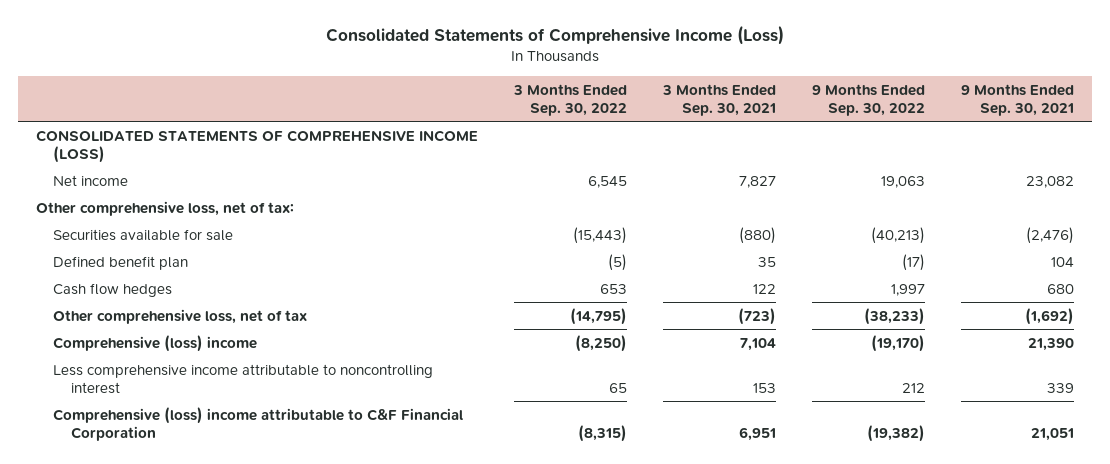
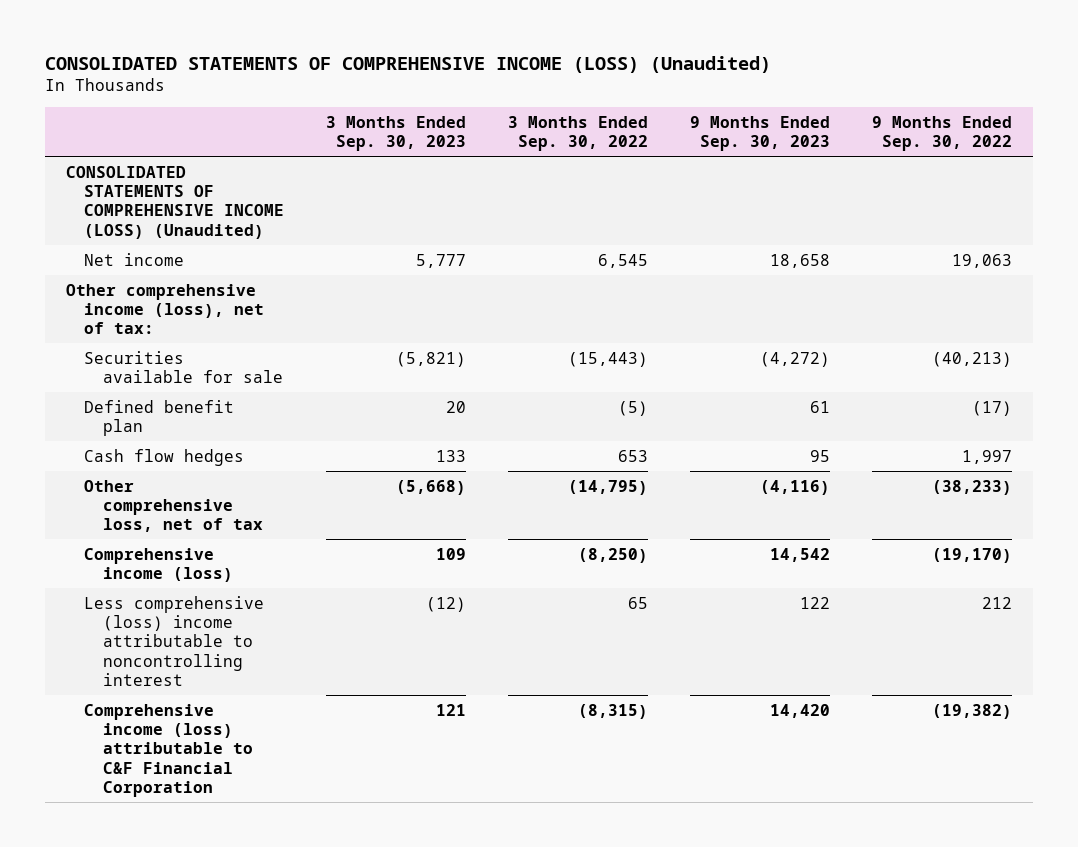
- Consolidated Statements of Comprehensive Income (Loss)
+ CONSOLIDATED STATEMENTS OF COMPREHENSIVE INCOME (LOSS) (Unaudited)
- | 3 Months Ended Sep. 30, 2022 | 3 Months Ended Sep. 30, 2021 | 9 Months Ended Sep. 30, 2022 | 9 Months Ended Sep. 30, 2021
+ | 3 Months Ended Sep. 30, 2023 | 3 Months Ended Sep. 30, 2022 | 9 Months Ended Sep. 30, 2023 | 9 Months Ended Sep. 30, 2022
- CONSOLIDATED STATEMENTS OF COMPREHENSIVE INCOME (LOSS)
+ CONSOLIDATED STATEMENTS OF COMPREHENSIVE INCOME (LOSS) (Unaudited)
- Other comprehensive loss, net of tax:
+ Other comprehensive income (loss), net of tax:
- Comprehensive (loss) income | (8,250) | 7,104 | (19,170) | 21,390
- Less comprehensive income attributable to noncontrolling interest | 65 | 153 | 212 | 339
- Comprehensive (loss) income attributable to C&F Financial Corporation | (8,315) | 6,951 | (19,382) | 21,051
+ Comprehensive income (loss) | 109 | (8,250) | 14,542 | (19,170)
+ Less comprehensive (loss) income attributable to noncontrolling interest | (12) | 65 | 122 | 212
+ Comprehensive income (loss) attributable to C&F Financial Corporation | 121 | (8,315) | 14,420 | (19,382)

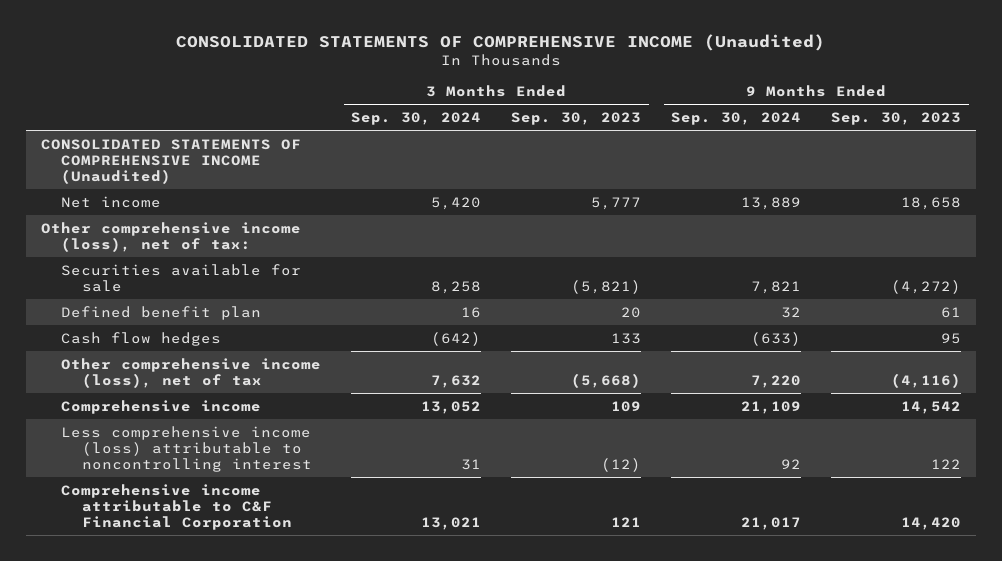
- CONSOLIDATED STATEMENTS OF COMPREHENSIVE INCOME (LOSS) (Unaudited)
+ CONSOLIDATED STATEMENTS OF COMPREHENSIVE INCOME (Unaudited)
- | 3 Months Ended Sep. 30, 2023 | 3 Months Ended Sep. 30, 2022 | 9 Months Ended Sep. 30, 2023 | 9 Months Ended Sep. 30, 2022
+ | 3 Months Ended Sep. 30, 2024 | 3 Months Ended Sep. 30, 2023 | 9 Months Ended Sep. 30, 2024 | 9 Months Ended Sep. 30, 2023
- CONSOLIDATED STATEMENTS OF COMPREHENSIVE INCOME (LOSS) (Unaudited)
+ CONSOLIDATED STATEMENTS OF COMPREHENSIVE INCOME (Unaudited)
- Other comprehensive loss, net of tax | (5,668) | (14,795) | (4,116) | (38,233)
- Comprehensive income (loss) | 109 | (8,250) | 14,542 | (19,170)
- Less comprehensive (loss) income attributable to noncontrolling interest | (12) | 65 | 122 | 212
- Comprehensive income (loss) attributable to C&F Financial Corporation | 121 | (8,315) | 14,420 | (19,382)
+ Other comprehensive income (loss), net of tax | 7,632 | (5,668) | 7,220 | (4,116)
+ Comprehensive income | 13,052 | 109 | 21,109 | 14,542
+ Less comprehensive income (loss) attributable to noncontrolling interest | 31 | (12) | 92 | 122
+ Comprehensive income attributable to C&F Financial Corporation | 13,021 | 121 | 21,017 | 14,420

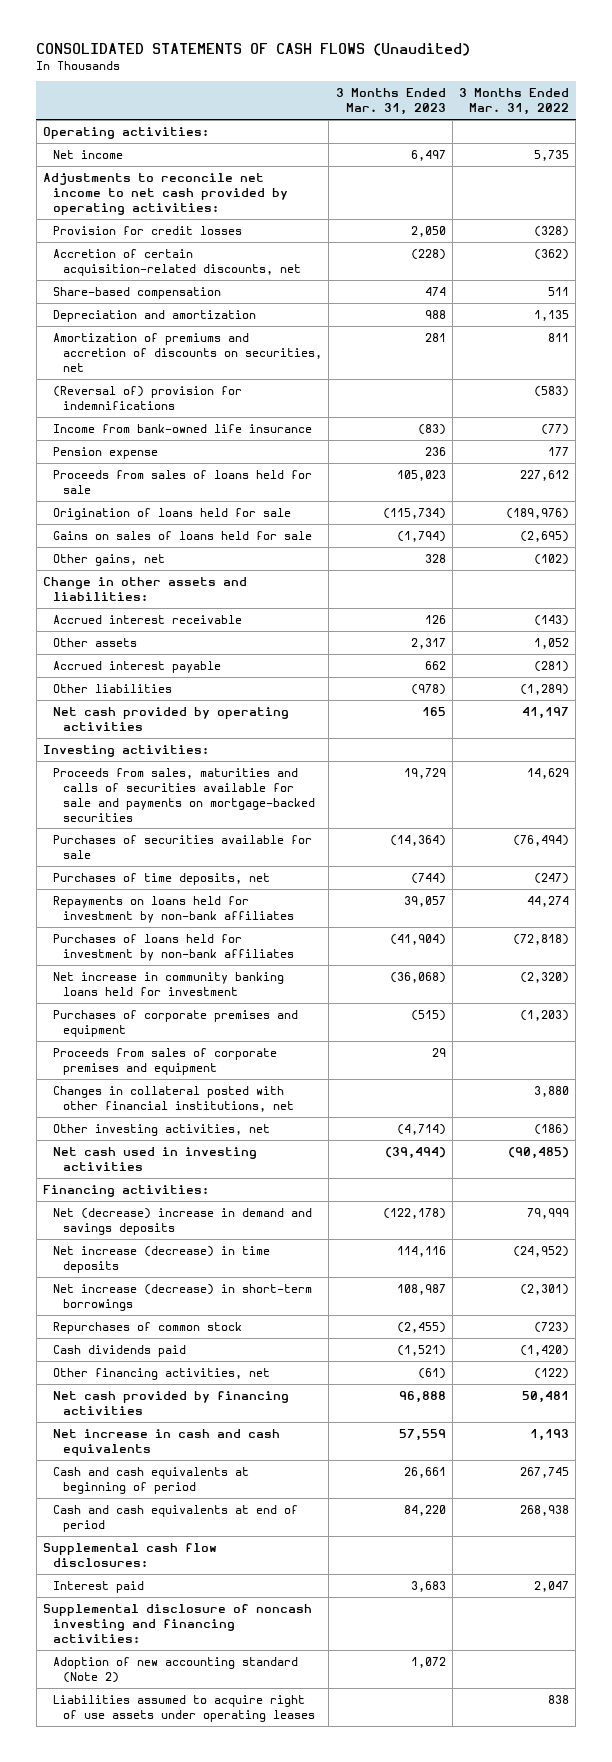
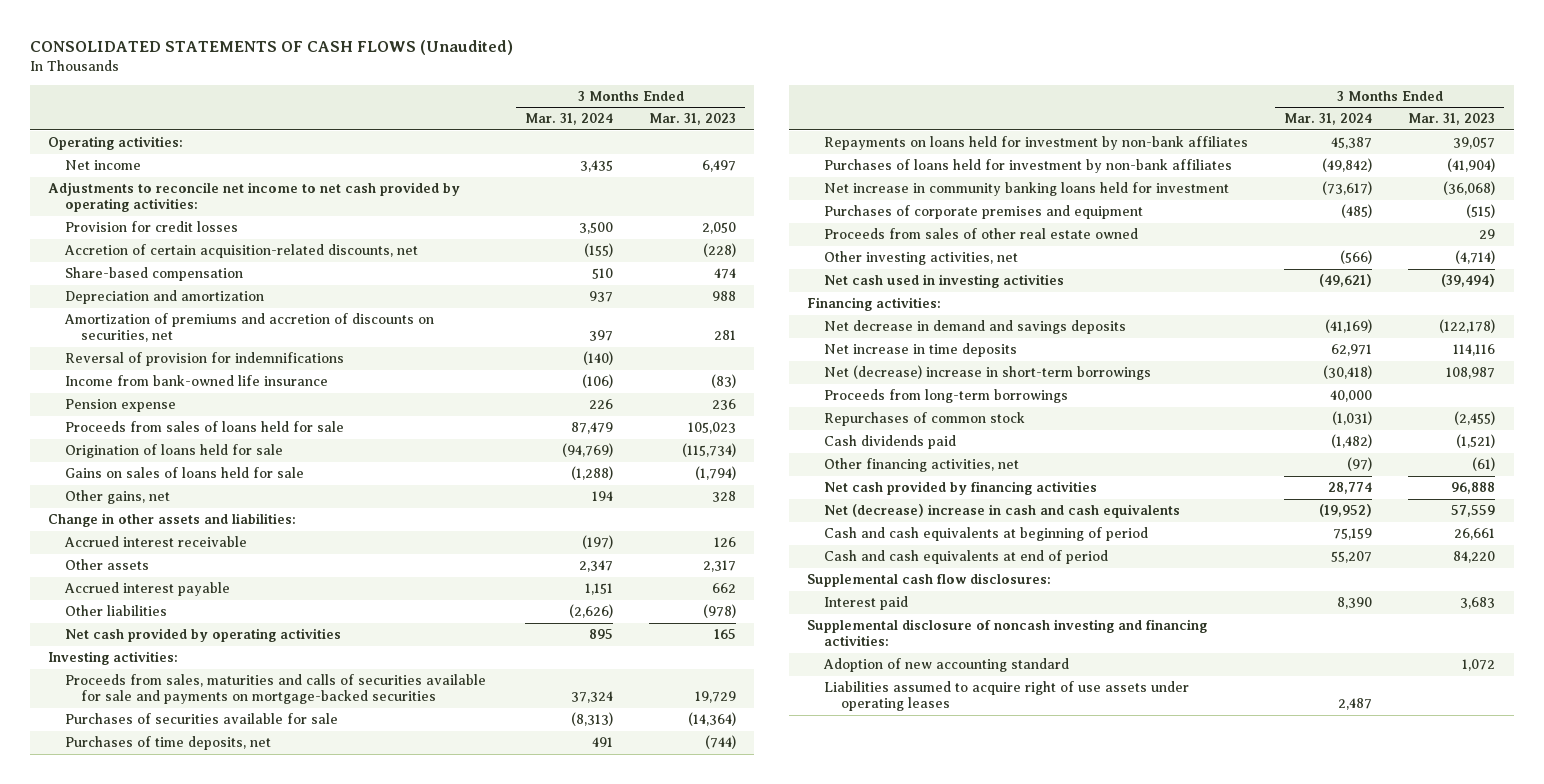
- | 3 Months Ended Mar. 31, 2023 | 3 Months Ended Mar. 31, 2022
+ | 3 Months Ended Mar. 31, 2024 | 3 Months Ended Mar. 31, 2023
- (Reversal of) provision for indemnifications | | (583)
+ Reversal of provision for indemnifications | (140) |
- Proceeds from sales of corporate premises and equipment | 29 |
- Changes in collateral posted with other financial institutions, net | | 3,880
+ Proceeds from sales of other real estate owned | | 29
- Net (decrease) increase in demand and savings deposits | (122,178) | 79,999
- Net increase (decrease) in time deposits | 114,116 | (24,952)
- Net increase (decrease) in short-term borrowings | 108,987 | (2,301)
+ Net decrease in demand and savings deposits | (41,169) | (122,178)
+ Net increase in time deposits | 62,971 | 114,116
+ Net (decrease) increase in short-term borrowings | (30,418) | 108,987
+ Proceeds from long-term borrowings | 40,000 |
- Net increase in cash and cash equivalents | 57,559 | 1,193
+ Net (decrease) increase in cash and cash equivalents | (19,952) | 57,559
- Adoption of new accounting standard (Note 2) | 1,072 |
+ Adoption of new accounting standard | | 1,072

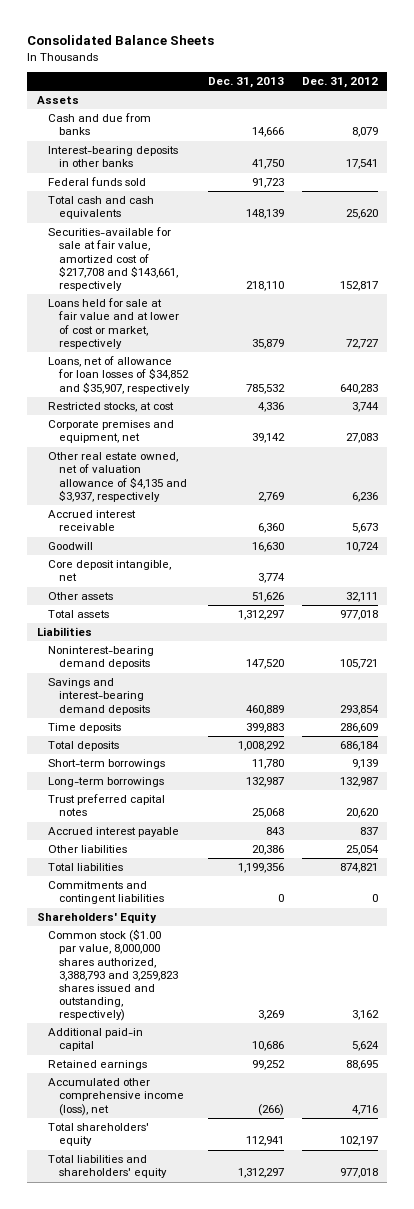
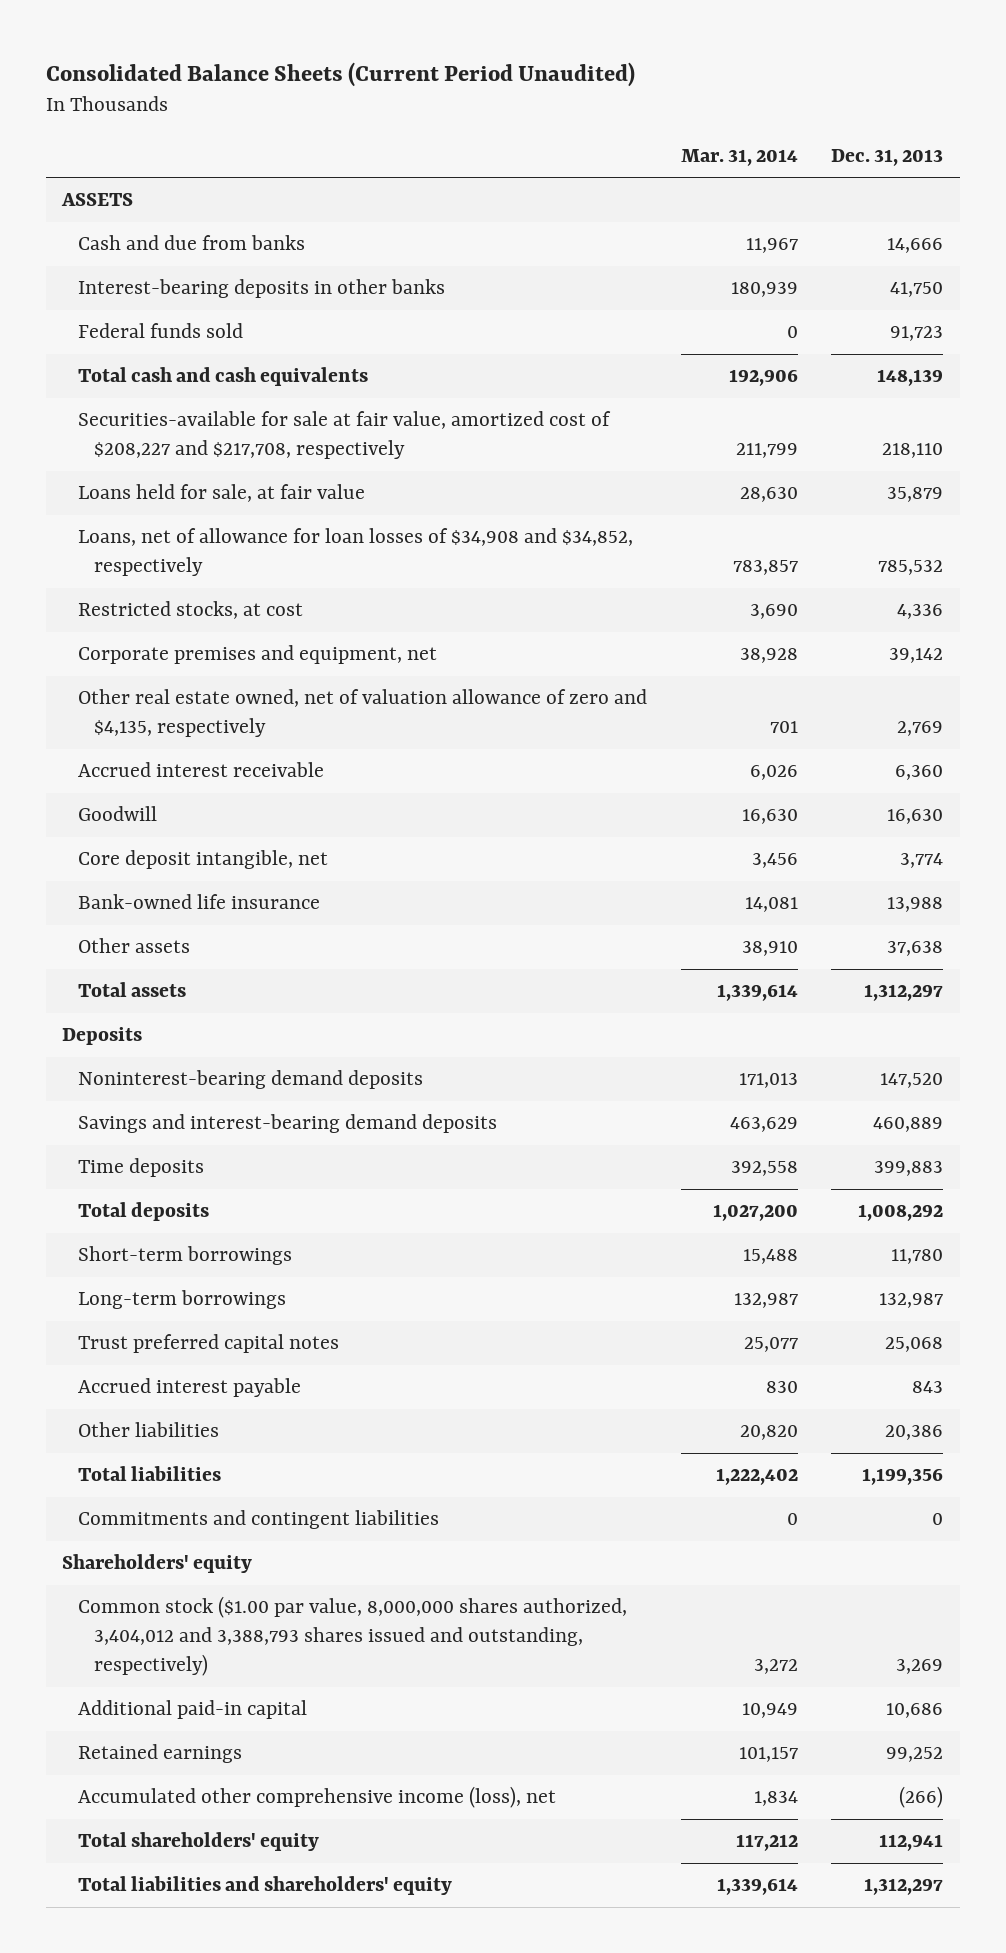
- Consolidated Balance Sheets
+ Consolidated Balance Sheets (Current Period Unaudited)
- | Dec. 31, 2013 | Dec. 31, 2012
+ | Mar. 31, 2014 | Dec. 31, 2013
- Assets
+ ASSETS
- Securities-available for sale at fair value, amortized cost of $217,708 and $143,661, respectively | 218,110 | 152,817
- Loans held for sale at fair value and at lower of cost or market, respectively | 35,879 | 72,727
- Loans, net of allowance for loan losses of $34,852 and $35,907, respectively | 785,532 | 640,283
+ Securities-available for sale at fair value, amortized cost of $208,227 and $217,708, respectively | 211,799 | 218,110
+ Loans held for sale, at fair value | 28,630 | 35,879
+ Loans, net of allowance for loan losses of $34,908 and $34,852, respectively | 783,857 | 785,532
- Other real estate owned, net of valuation allowance of $4,135 and $3,937, respectively | 2,769 | 6,236
+ Other real estate owned, net of valuation allowance of zero and $4,135, respectively | 701 | 2,769
- Other assets | 51,626 | 32,111
+ Bank-owned life insurance | 14,081 | 13,988
+ Other assets | 38,910 | 37,638
- Liabilities
+ Deposits
- Shareholders' Equity
- Common stock ($1.00 par value, 8,000,000 shares authorized, 3,388,793 and 3,259,823 shares issued and outstanding, respectively) | 3,269 | 3,162
+ Shareholders' equity
+ Common stock ($1.00 par value, 8,000,000 shares authorized, 3,404,012 and 3,388,793 shares issued and outstanding, respectively) | 3,272 | 3,269

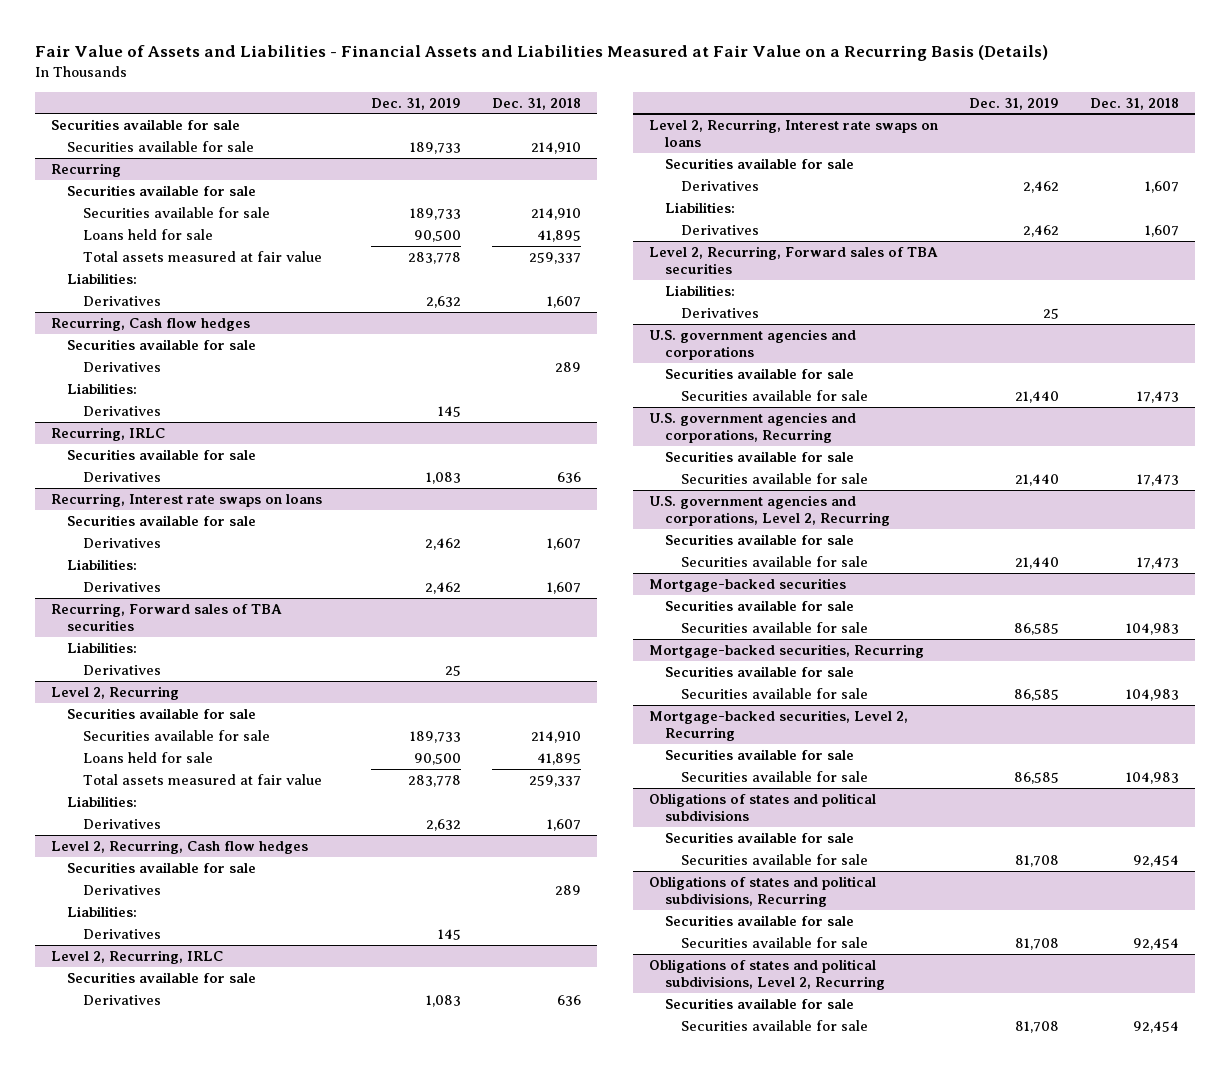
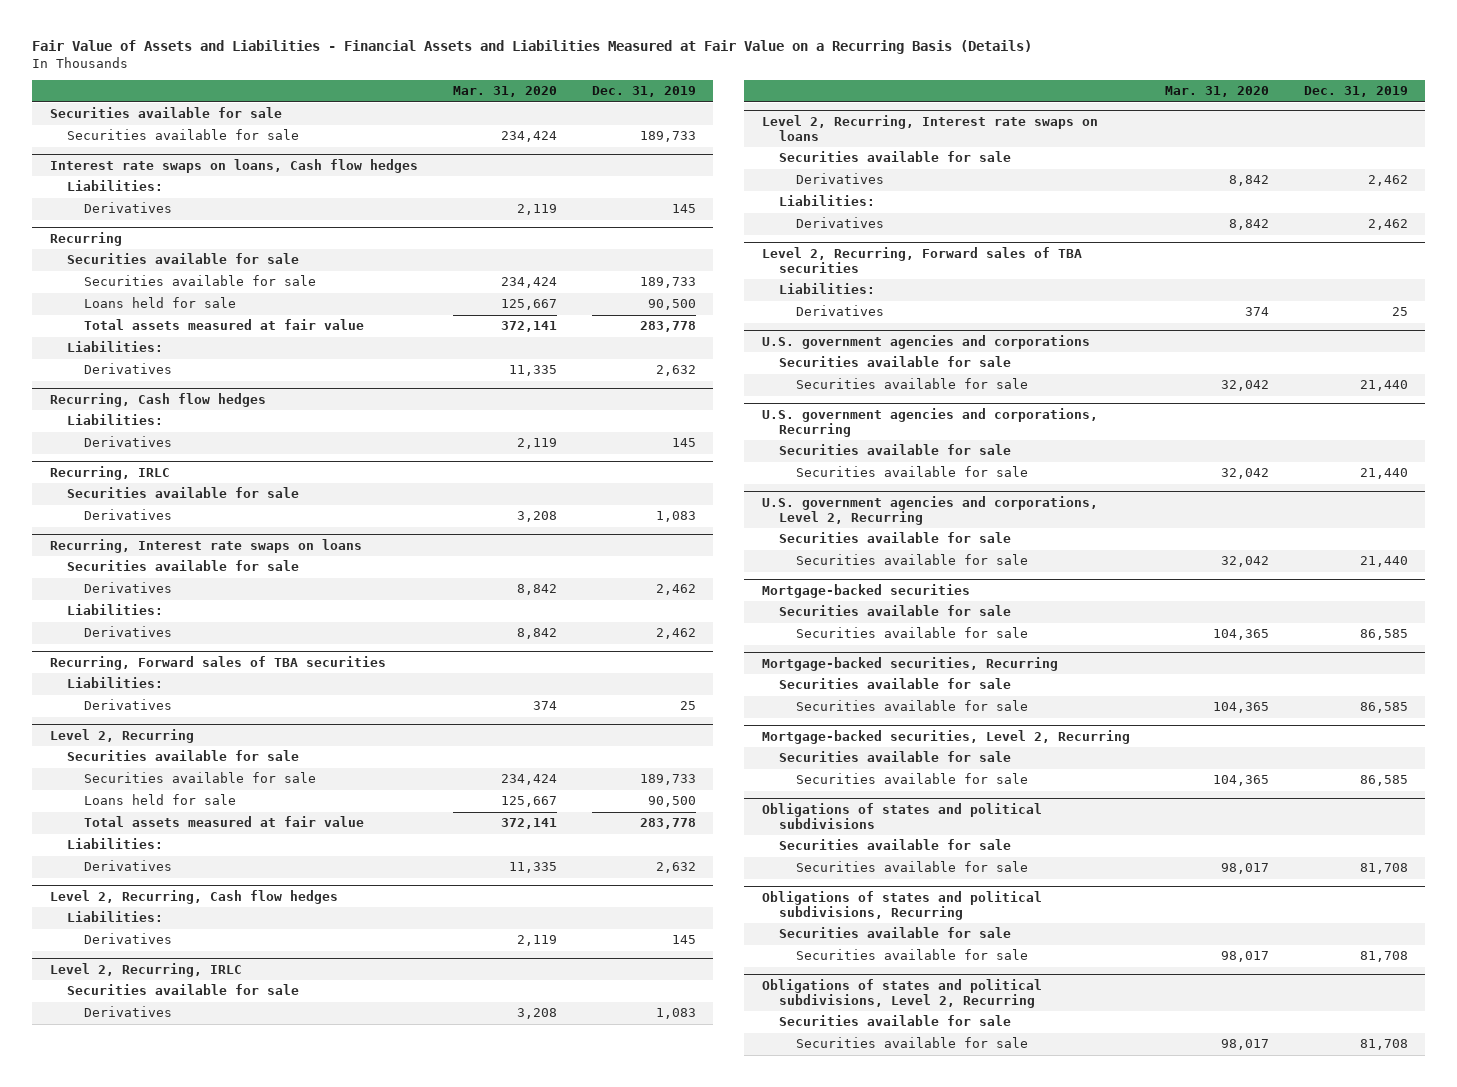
- | Dec. 31, 2019 | Dec. 31, 2018
+ | Mar. 31, 2020 | Dec. 31, 2019
+ Interest rate swaps on loans, Cash flow hedges
+ Liabilities:
+ Derivatives | 2,119 | 145
@ Recurring, Cash flow hedges
- Securities available for sale
- Derivatives | | 289
@ Level 2, Recurring, Cash flow hedges
- Securities available for sale
- Derivatives | | 289

